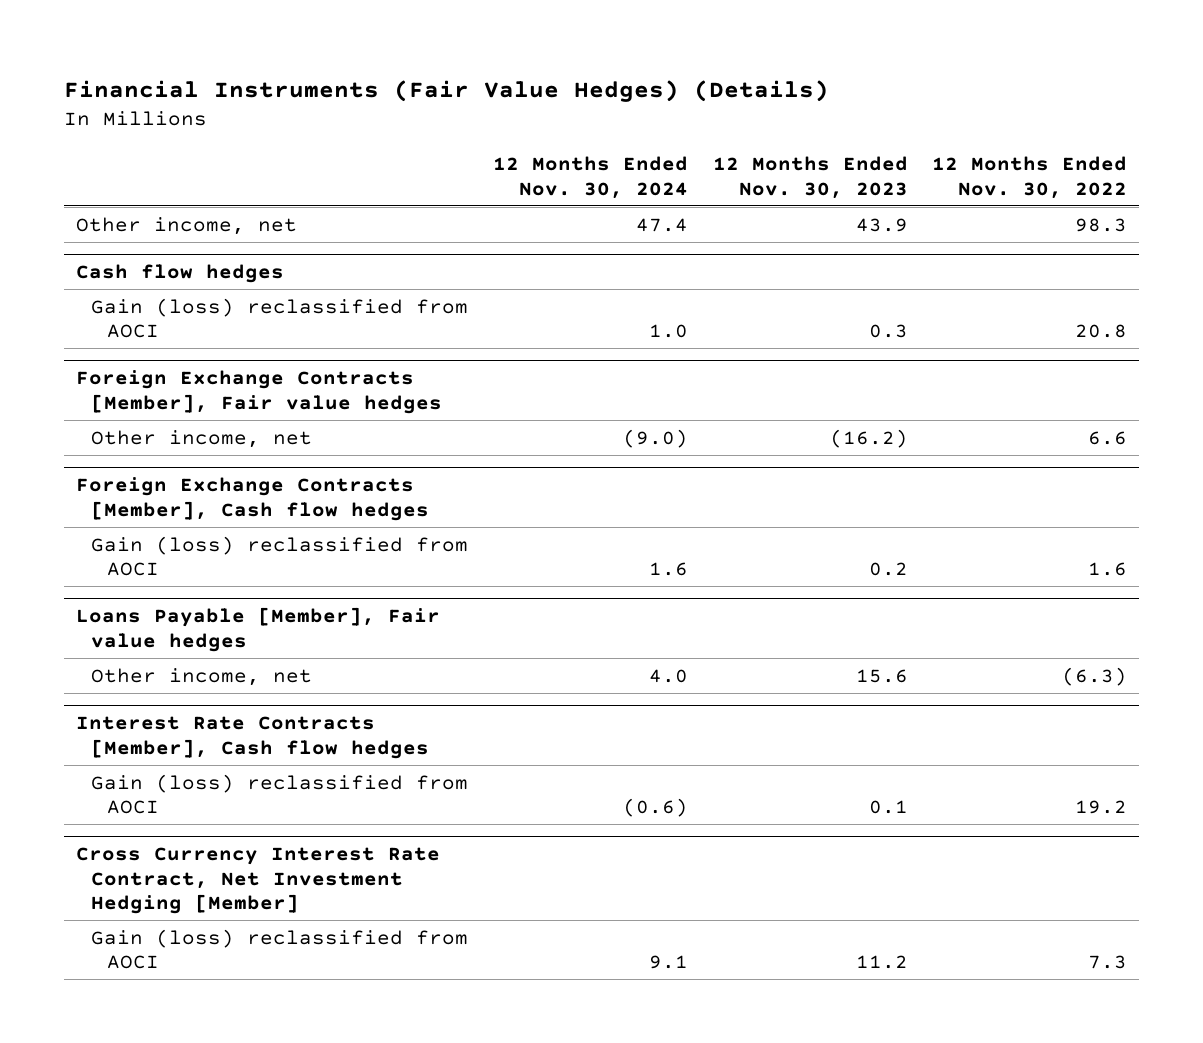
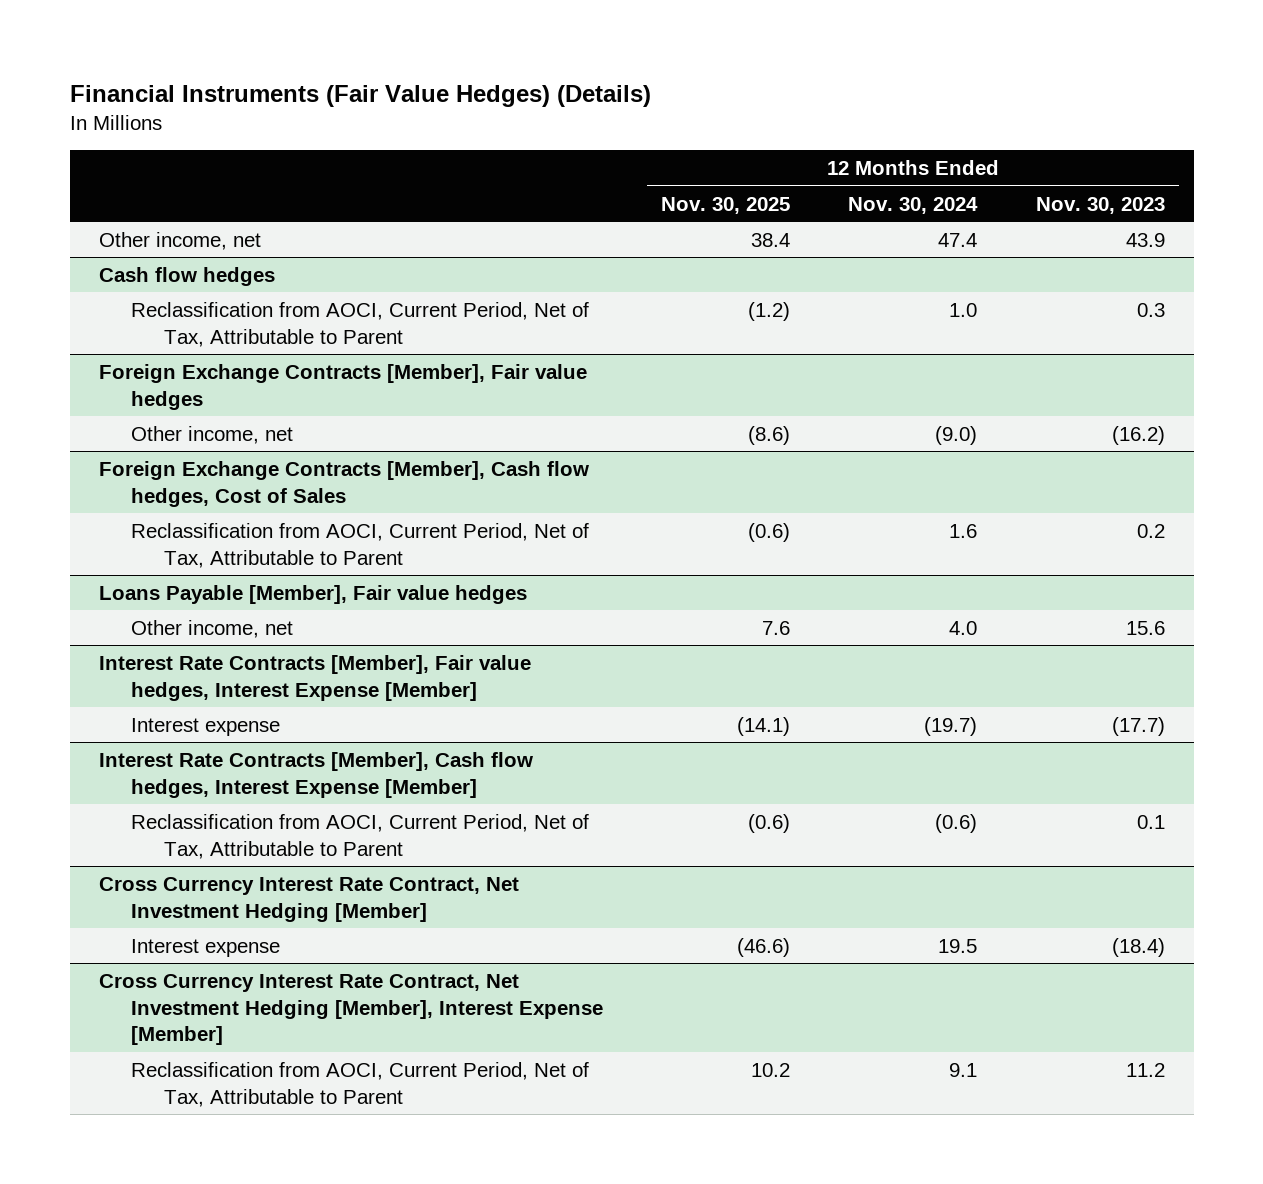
- | 12 Months Ended Nov. 30, 2024 | 12 Months Ended Nov. 30, 2023 | 12 Months Ended Nov. 30, 2022
+ | 12 Months Ended Nov. 30, 2025 | 12 Months Ended Nov. 30, 2024 | 12 Months Ended Nov. 30, 2023
@ Cash flow hedges
- Gain (loss) reclassified from AOCI | 1.0 | 0.3 | 20.8
+ Reclassification from AOCI, Current Period, Net of Tax, Attributable to Parent | (1.2) | 1.0 | 0.3
- Foreign Exchange Contracts [Member], Cash flow hedges
- Gain (loss) reclassified from AOCI | 1.6 | 0.2 | 1.6
+ Foreign Exchange Contracts [Member], Cash flow hedges, Cost of Sales
+ Reclassification from AOCI, Current Period, Net of Tax, Attributable to Parent | (0.6) | 1.6 | 0.2
- Interest Rate Contracts [Member], Cash flow hedges
- Gain (loss) reclassified from AOCI | (0.6) | 0.1 | 19.2
+ Interest Rate Contracts [Member], Fair value hedges, Interest Expense [Member]
+ Interest expense | (14.1) | (19.7) | (17.7)
+ Interest Rate Contracts [Member], Cash flow hedges, Interest Expense [Member]
+ Reclassification from AOCI, Current Period, Net of Tax, Attributable to Parent | (0.6) | (0.6) | 0.1
@ Cross Currency Interest Rate Contract, Net Investment Hedging [Member]
- Gain (loss) reclassified from AOCI | 9.1 | 11.2 | 7.3
+ Interest expense | (46.6) | 19.5 | (18.4)
+ Cross Currency Interest Rate Contract, Net Investment Hedging [Member], Interest Expense [Member]
+ Reclassification from AOCI, Current Period, Net of Tax, Attributable to Parent | 10.2 | 9.1 | 11.2

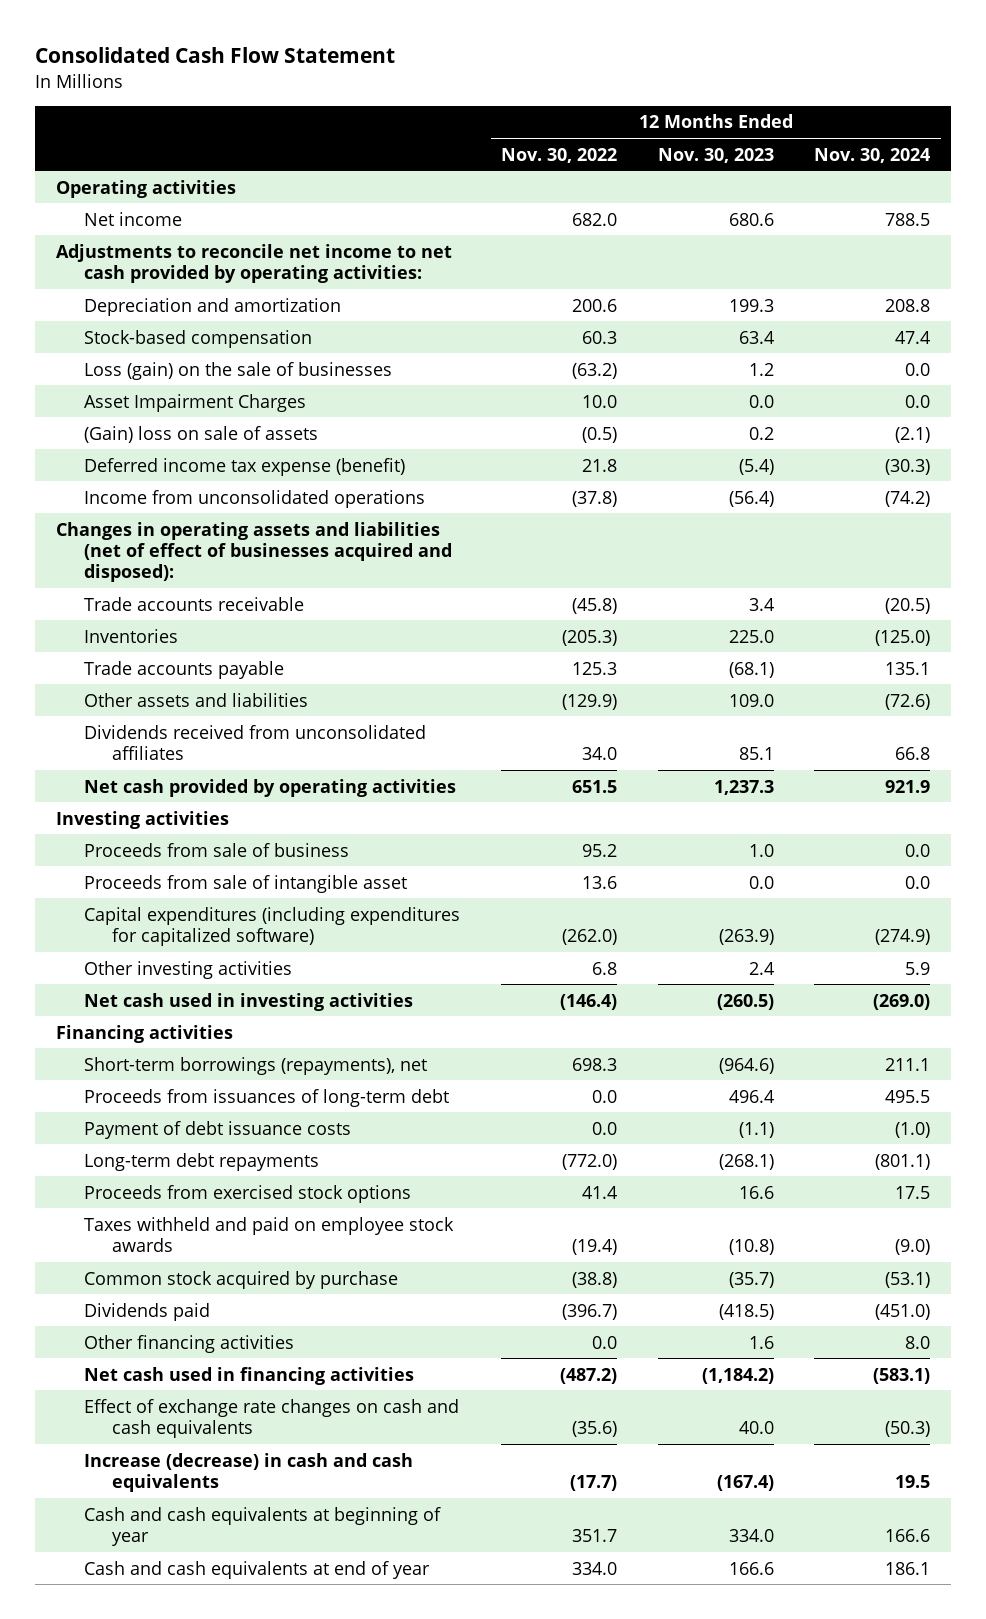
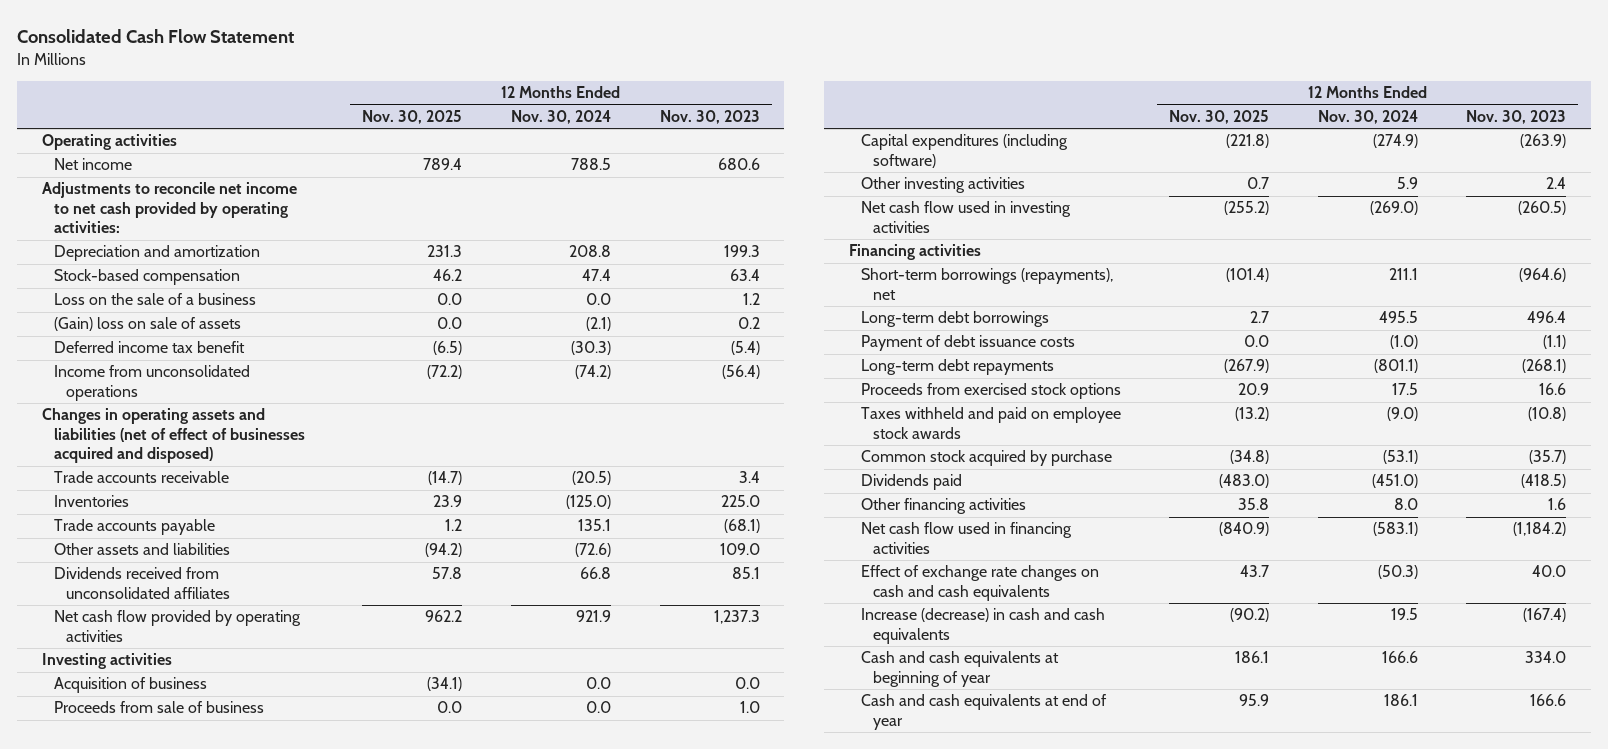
- | 12 Months Ended Nov. 30, 2022 | 12 Months Ended Nov. 30, 2023 | 12 Months Ended Nov. 30, 2024
+ | 12 Months Ended Nov. 30, 2025 | 12 Months Ended Nov. 30, 2024 | 12 Months Ended Nov. 30, 2023
- Loss (gain) on the sale of businesses | (63.2) | 1.2 | 0.0
- Asset Impairment Charges | 10.0 | 0.0 | 0.0
+ Loss on the sale of a business | 0.0 | 0.0 | 1.2
- Deferred income tax expense (benefit) | 21.8 | (5.4) | (30.3)
+ Deferred income tax benefit | (6.5) | (30.3) | (5.4)
- Changes in operating assets and liabilities (net of effect of businesses acquired and disposed):
+ Changes in operating assets and liabilities (net of effect of businesses acquired and disposed)
- Net cash provided by operating activities | 651.5 | 1,237.3 | 921.9
+ Net cash flow provided by operating activities | 962.2 | 921.9 | 1,237.3
+ Acquisition of business | (34.1) | 0.0 | 0.0
- Proceeds from sale of intangible asset | 13.6 | 0.0 | 0.0
- Capital expenditures (including expenditures for capitalized software) | (262.0) | (263.9) | (274.9)
+ Capital expenditures (including software) | (221.8) | (274.9) | (263.9)
- Net cash used in investing activities | (146.4) | (260.5) | (269.0)
+ Net cash flow used in investing activities | (255.2) | (269.0) | (260.5)
- Proceeds from issuances of long-term debt | 0.0 | 496.4 | 495.5
+ Long-term debt borrowings | 2.7 | 495.5 | 496.4
- Net cash used in financing activities | (487.2) | (1,184.2) | (583.1)
+ Net cash flow used in financing activities | (840.9) | (583.1) | (1,184.2)

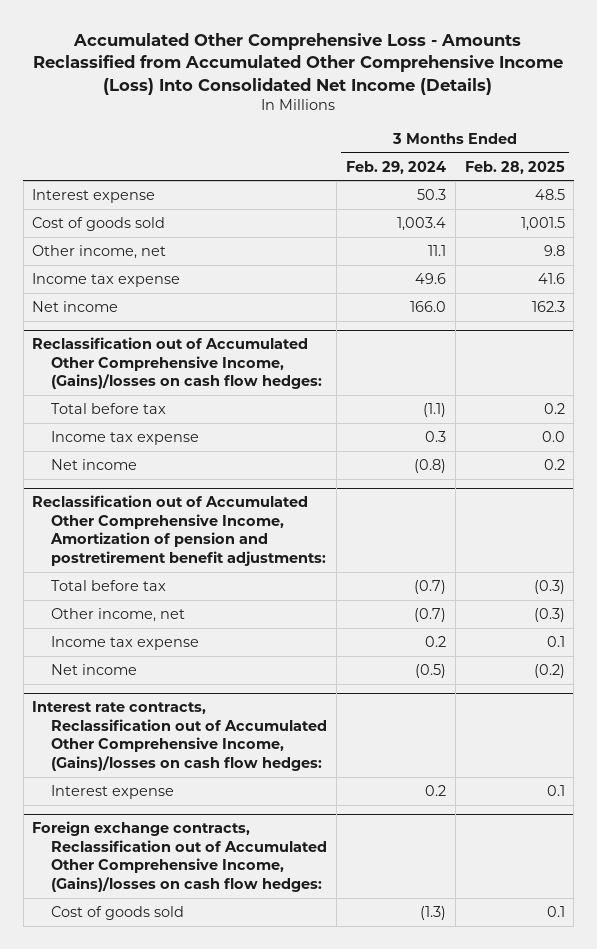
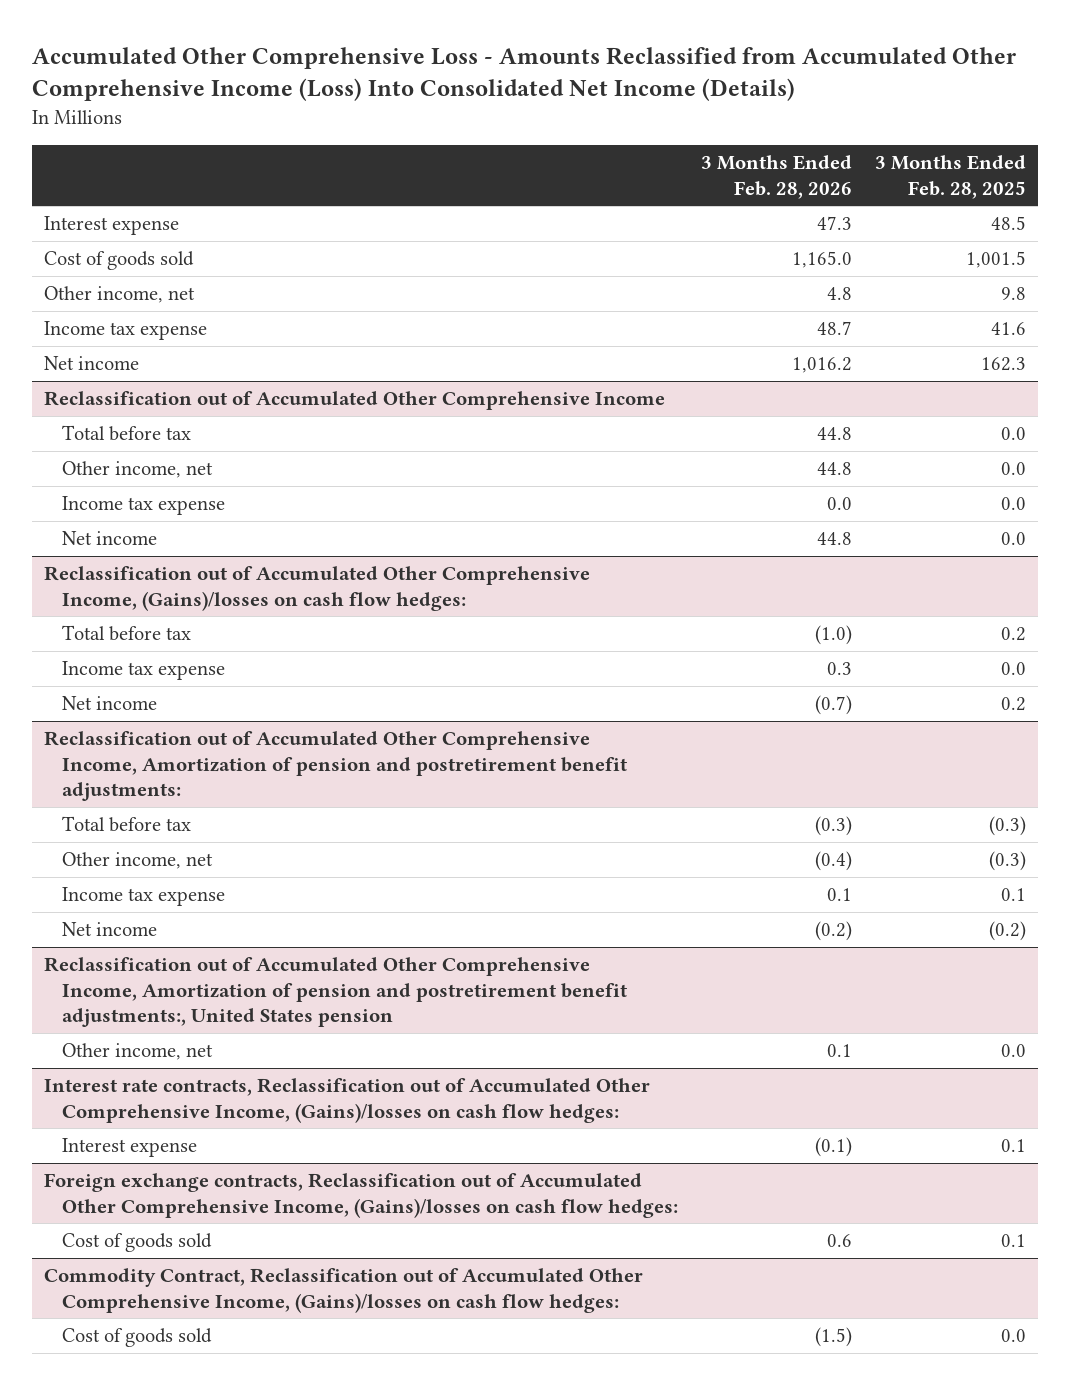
- | 3 Months Ended Feb. 29, 2024 | 3 Months Ended Feb. 28, 2025
+ | 3 Months Ended Feb. 28, 2026 | 3 Months Ended Feb. 28, 2025
+ Reclassification out of Accumulated Other Comprehensive Income
+ Total before tax | 44.8 | 0.0
+ Other income, net | 44.8 | 0.0
+ Income tax expense | 0.0 | 0.0
+ Net income | 44.8 | 0.0
+ Reclassification out of Accumulated Other Comprehensive Income, Amortization of pension and postretirement benefit adjustments:, United States pension
+ Other income, net | 0.1 | 0.0
+ Commodity Contract, Reclassification out of Accumulated Other Comprehensive Income, (Gains)/losses on cash flow hedges:
+ Cost of goods sold | (1.5) | 0.0

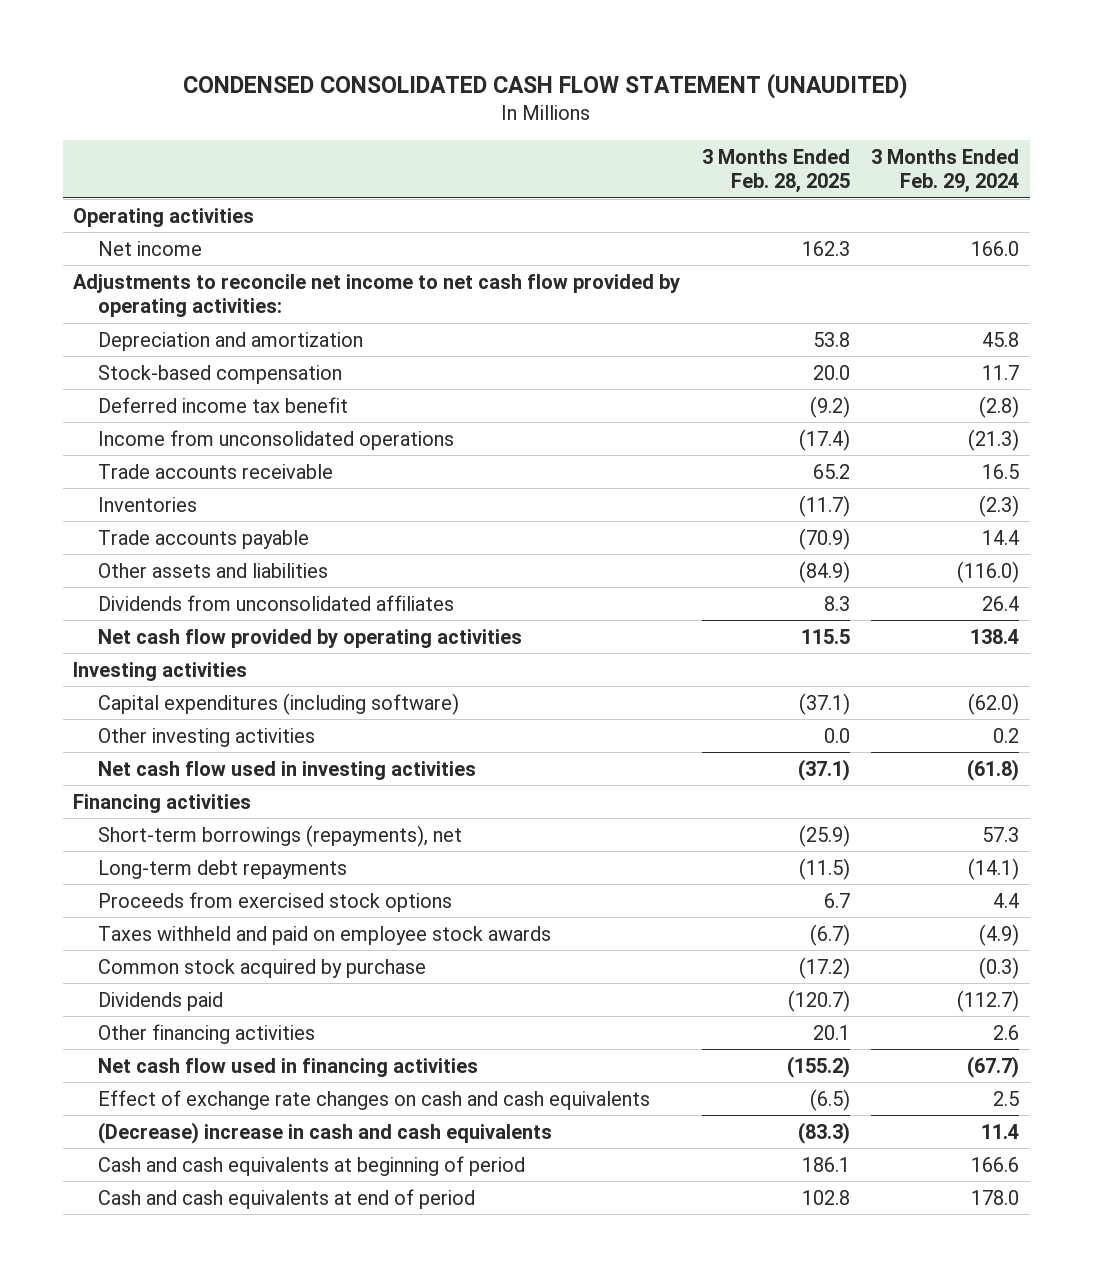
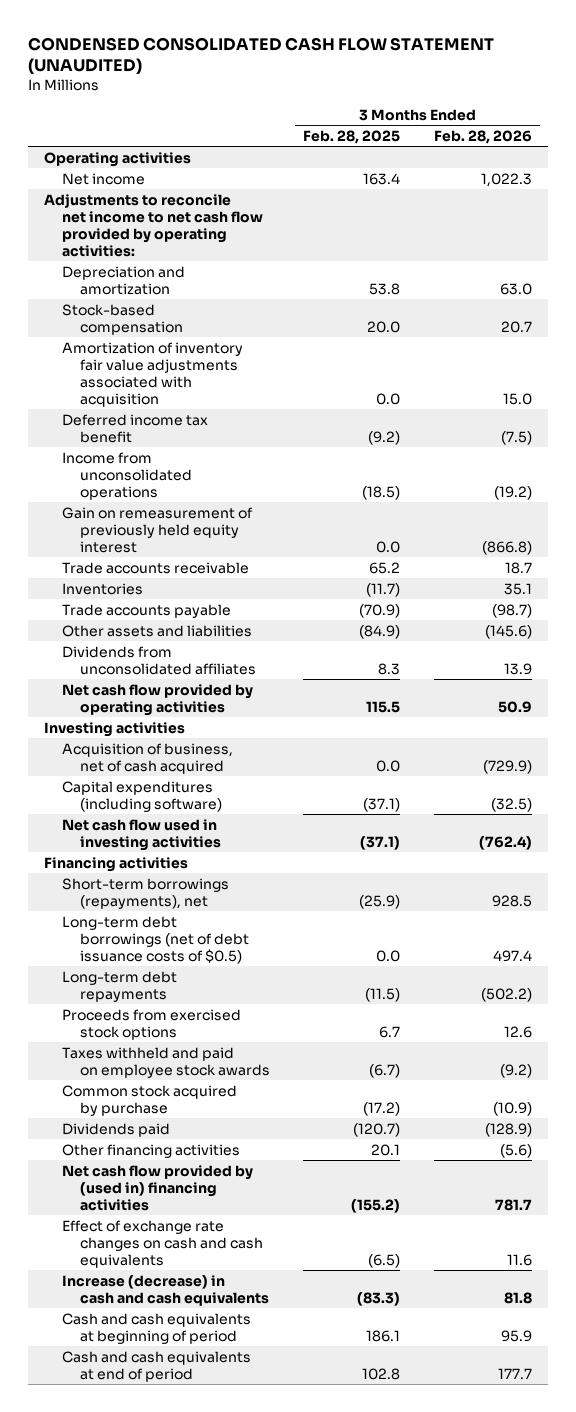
- | 3 Months Ended Feb. 28, 2025 | 3 Months Ended Feb. 29, 2024
+ | 3 Months Ended Feb. 28, 2025 | 3 Months Ended Feb. 28, 2026
- Net income | 162.3 | 166.0
+ Net income | 163.4 | 1,022.3
+ Amortization of inventory fair value adjustments associated with acquisition | 0.0 | 15.0
- Income from unconsolidated operations | (17.4) | (21.3)
+ Income from unconsolidated operations | (18.5) | (19.2)
+ Gain on remeasurement of previously held equity interest | 0.0 | (866.8)
+ Acquisition of business, net of cash acquired | 0.0 | (729.9)
- Other investing activities | 0.0 | 0.2
+ Long-term debt borrowings (net of debt issuance costs of $0.5) | 0.0 | 497.4
- Net cash flow used in financing activities | (155.2) | (67.7)
+ Net cash flow provided by (used in) financing activities | (155.2) | 781.7
- (Decrease) increase in cash and cash equivalents | (83.3) | 11.4
+ Increase (decrease) in cash and cash equivalents | (83.3) | 81.8

